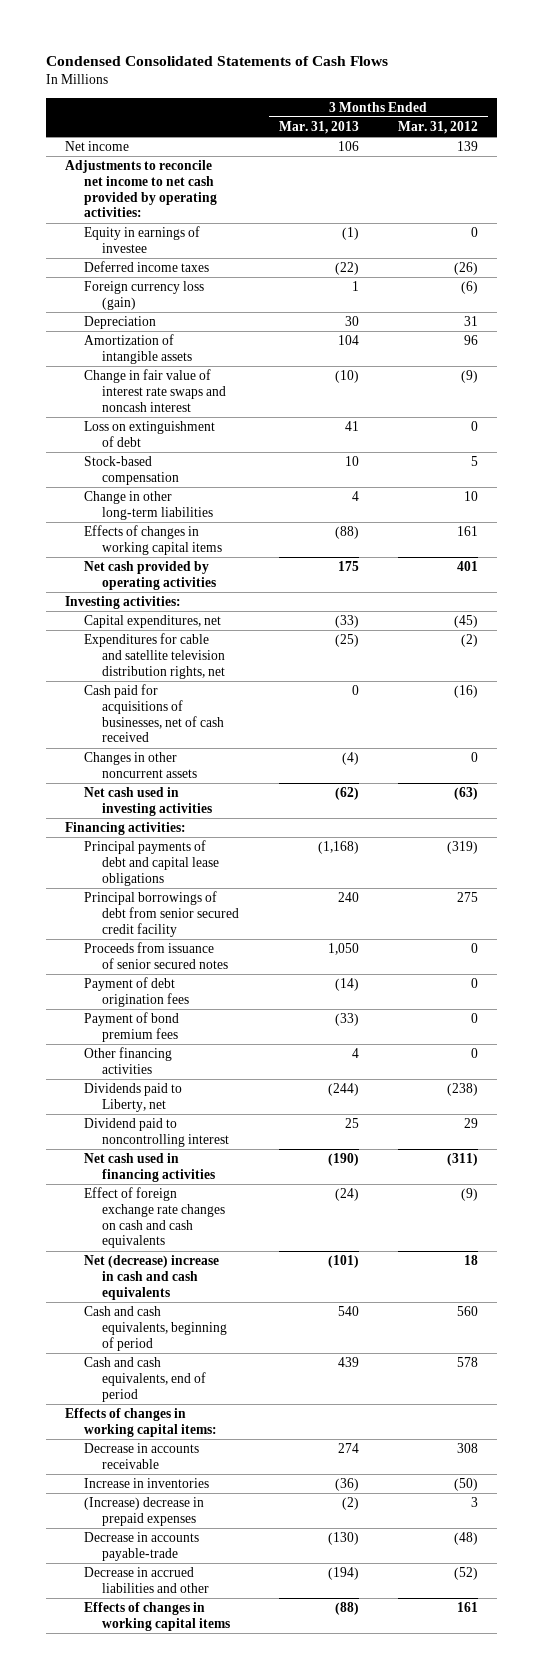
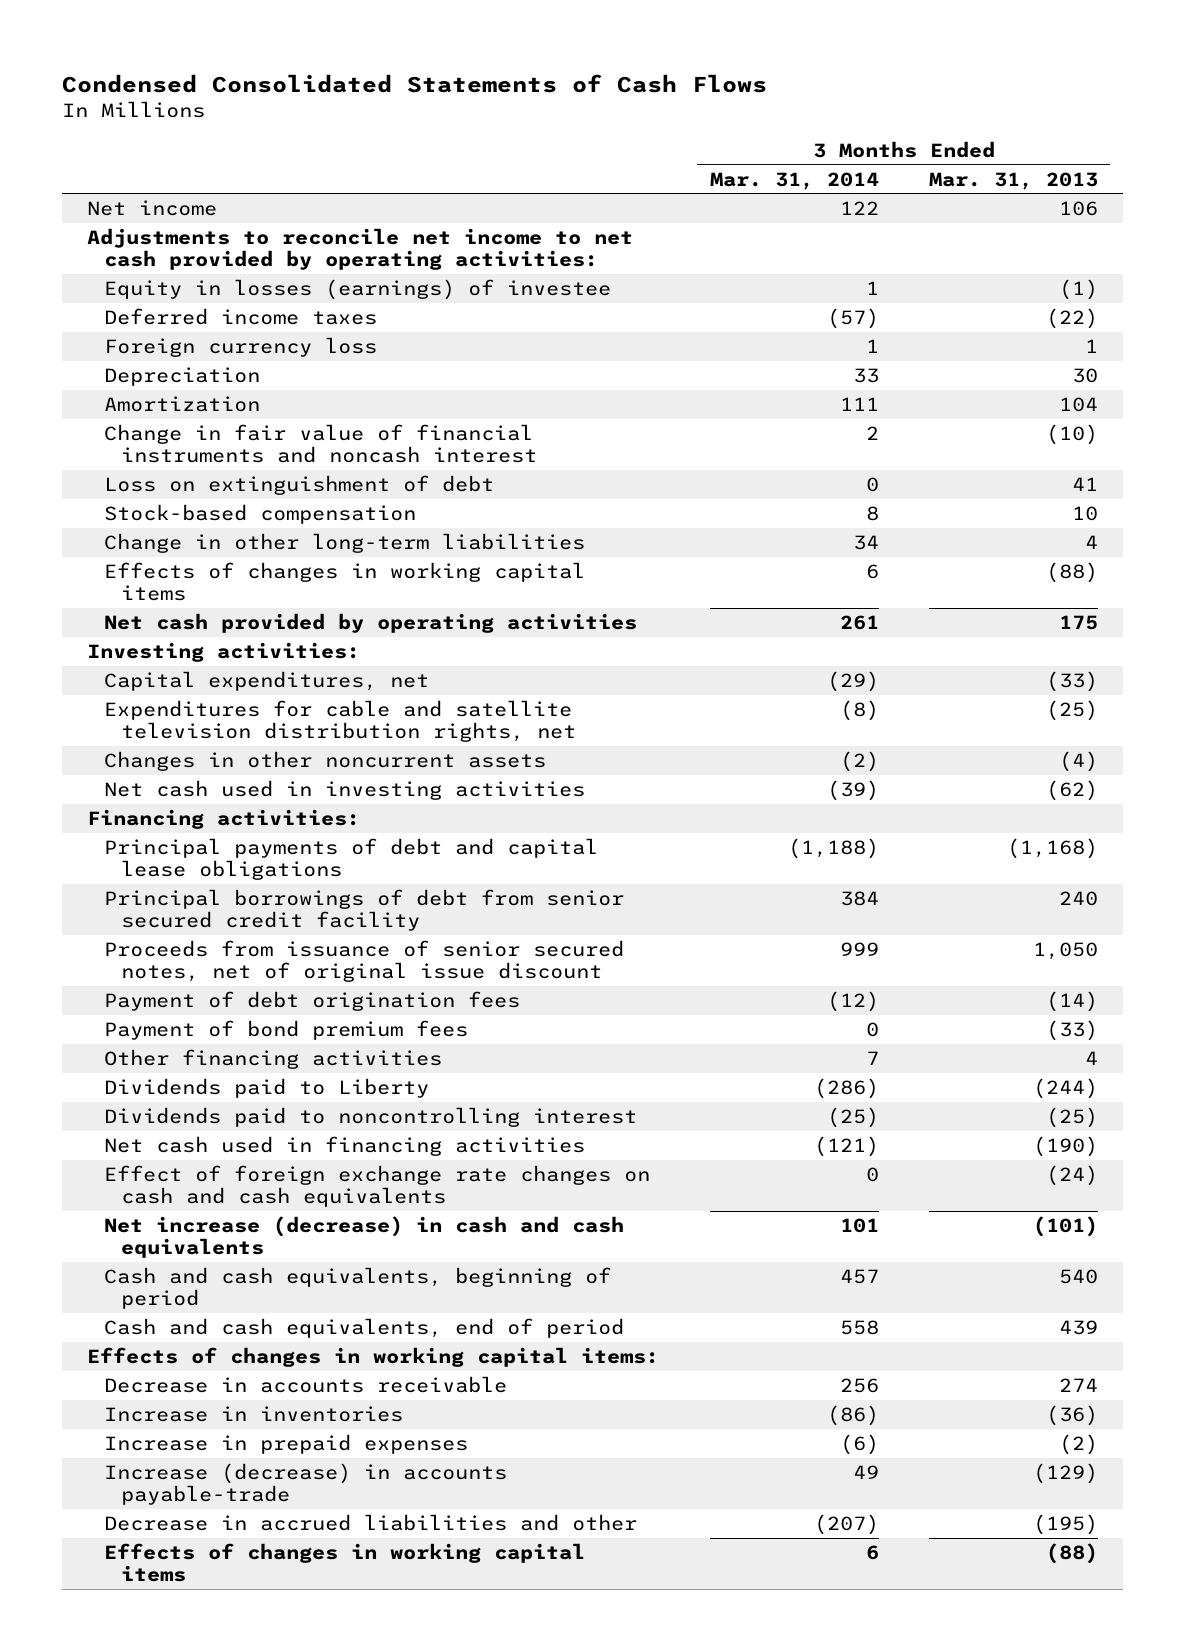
- | 3 Months Ended Mar. 31, 2013 | 3 Months Ended Mar. 31, 2012
+ | 3 Months Ended Mar. 31, 2014 | 3 Months Ended Mar. 31, 2013
- Equity in earnings of investee | (1) | 0
+ Equity in losses (earnings) of investee | 1 | (1)
- Foreign currency loss (gain) | 1 | (6)
+ Foreign currency loss | 1 | 1
- Amortization of intangible assets | 104 | 96
- Change in fair value of interest rate swaps and noncash interest | (10) | (9)
+ Amortization | 111 | 104
+ Change in fair value of financial instruments and noncash interest | 2 | (10)
- Cash paid for acquisitions of businesses, net of cash received | 0 | (16)
- Proceeds from issuance of senior secured notes | 1,050 | 0
+ Proceeds from issuance of senior secured notes, net of original issue discount | 999 | 1,050
- Dividends paid to Liberty, net | (244) | (238)
- Dividend paid to noncontrolling interest | 25 | 29
+ Dividends paid to Liberty | (286) | (244)
+ Dividends paid to noncontrolling interest | (25) | (25)
- Net (decrease) increase in cash and cash equivalents | (101) | 18
+ Net increase (decrease) in cash and cash equivalents | 101 | (101)
- (Increase) decrease in prepaid expenses | (2) | 3
- Decrease in accounts payable-trade | (130) | (48)
- Decrease in accrued liabilities and other | (194) | (52)
+ Increase in prepaid expenses | (6) | (2)
+ Increase (decrease) in accounts payable-trade | 49 | (129)
+ Decrease in accrued liabilities and other | (207) | (195)

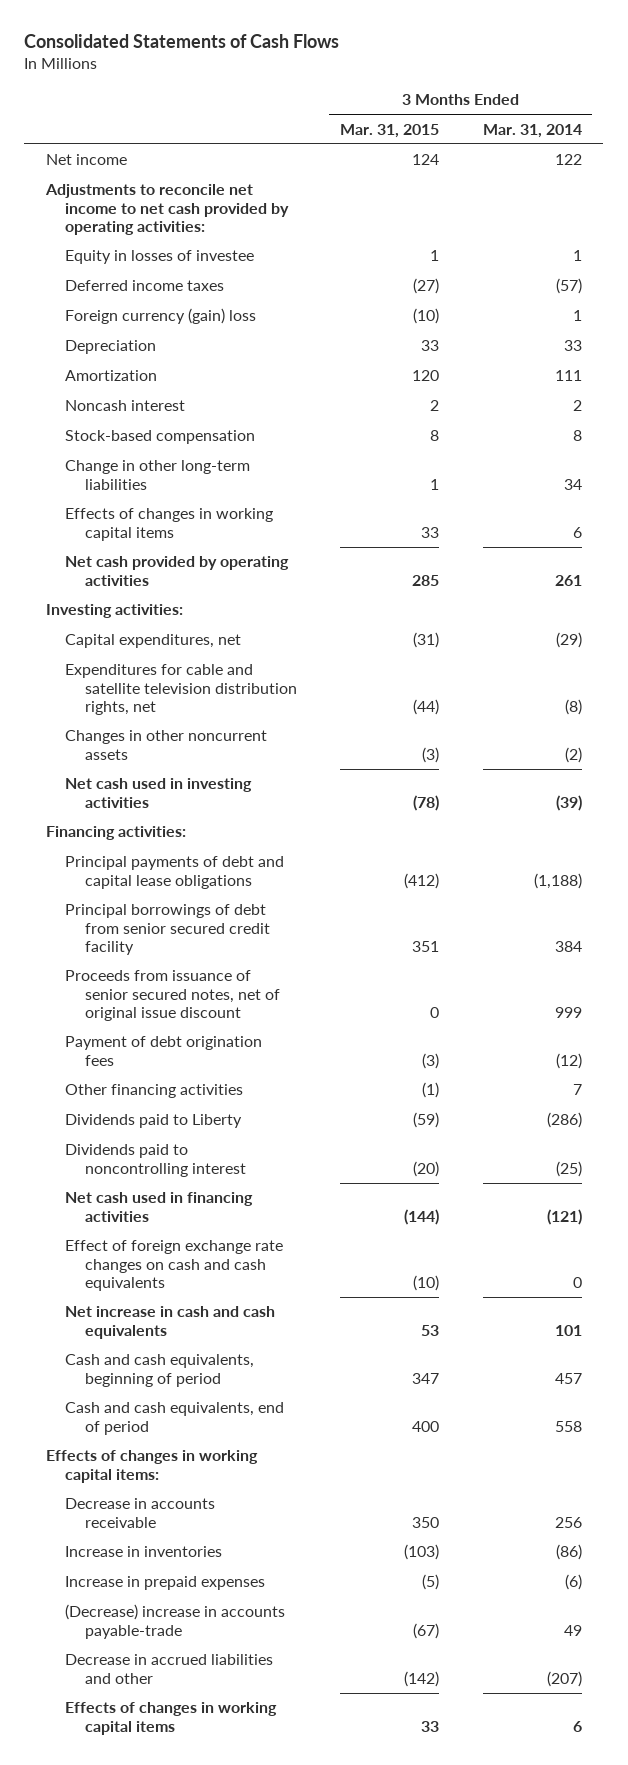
- Condensed Consolidated Statements of Cash Flows
+ Consolidated Statements of Cash Flows
- | 3 Months Ended Mar. 31, 2014 | 3 Months Ended Mar. 31, 2013
+ | 3 Months Ended Mar. 31, 2015 | 3 Months Ended Mar. 31, 2014
- Equity in losses (earnings) of investee | 1 | (1)
+ Equity in losses of investee | 1 | 1
- Foreign currency loss | 1 | 1
+ Foreign currency (gain) loss | (10) | 1
- Change in fair value of financial instruments and noncash interest | 2 | (10)
- Loss on extinguishment of debt | 0 | 41
+ Noncash interest | 2 | 2
- Payment of bond premium fees | 0 | (33)
- Net increase (decrease) in cash and cash equivalents | 101 | (101)
+ Net increase in cash and cash equivalents | 53 | 101
- Increase (decrease) in accounts payable-trade | 49 | (129)
+ (Decrease) increase in accounts payable-trade | (67) | 49

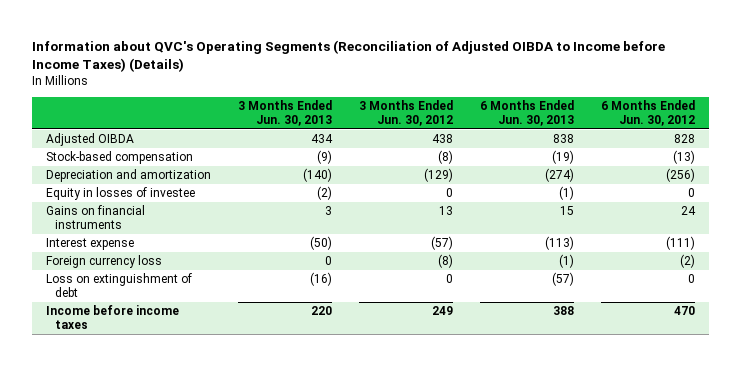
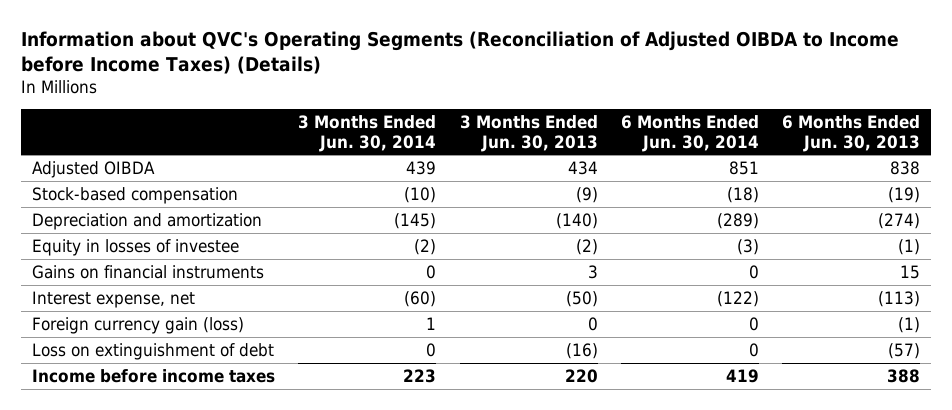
- | 3 Months Ended Jun. 30, 2013 | 3 Months Ended Jun. 30, 2012 | 6 Months Ended Jun. 30, 2013 | 6 Months Ended Jun. 30, 2012
+ | 3 Months Ended Jun. 30, 2014 | 3 Months Ended Jun. 30, 2013 | 6 Months Ended Jun. 30, 2014 | 6 Months Ended Jun. 30, 2013
- Interest expense | (50) | (57) | (113) | (111)
- Foreign currency loss | 0 | (8) | (1) | (2)
+ Interest expense, net | (60) | (50) | (122) | (113)
+ Foreign currency gain (loss) | 1 | 0 | 0 | (1)

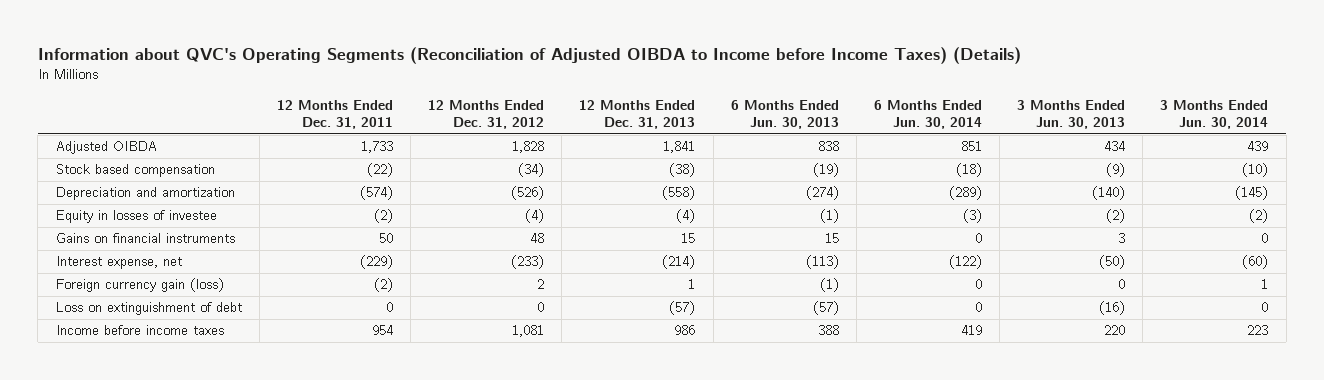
- | 3 Months Ended Jun. 30, 2014 | 3 Months Ended Jun. 30, 2013 | 6 Months Ended Jun. 30, 2014 | 6 Months Ended Jun. 30, 2013
+ | 12 Months Ended Dec. 31, 2011 | 12 Months Ended Dec. 31, 2012 | 12 Months Ended Dec. 31, 2013 | 6 Months Ended Jun. 30, 2013 | 6 Months Ended Jun. 30, 2014 | 3 Months Ended Jun. 30, 2013 | 3 Months Ended Jun. 30, 2014
- Stock-based compensation | (10) | (9) | (18) | (19)
+ Stock based compensation | (22) | (34) | (38) | (19) | (18) | (9) | (10)

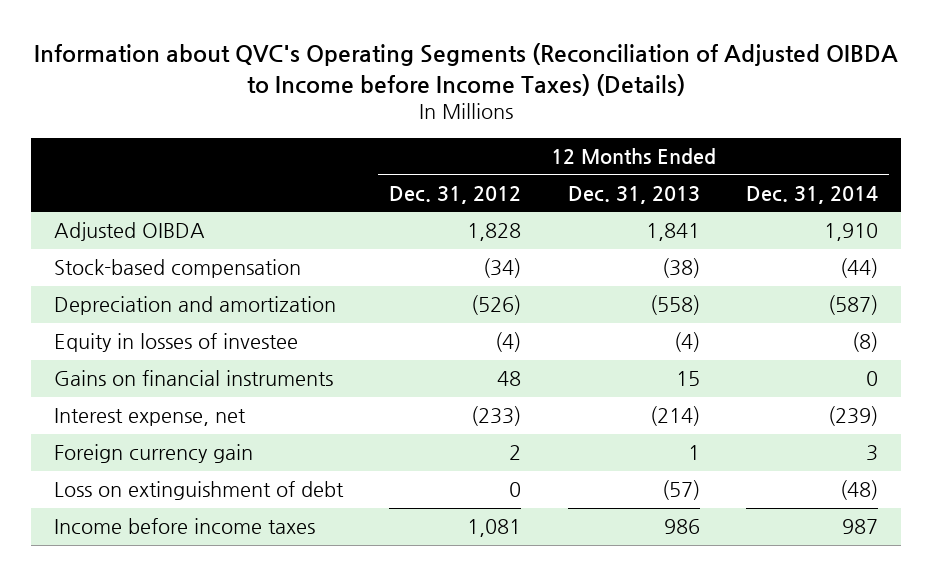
- | 12 Months Ended Dec. 31, 2011 | 12 Months Ended Dec. 31, 2012 | 12 Months Ended Dec. 31, 2013 | 6 Months Ended Jun. 30, 2013 | 6 Months Ended Jun. 30, 2014 | 3 Months Ended Jun. 30, 2013 | 3 Months Ended Jun. 30, 2014
+ | 12 Months Ended Dec. 31, 2012 | 12 Months Ended Dec. 31, 2013 | 12 Months Ended Dec. 31, 2014
- Stock based compensation | (22) | (34) | (38) | (19) | (18) | (9) | (10)
+ Stock-based compensation | (34) | (38) | (44)
- Foreign currency gain (loss) | (2) | 2 | 1 | (1) | 0 | 0 | 1
+ Foreign currency gain | 2 | 1 | 3

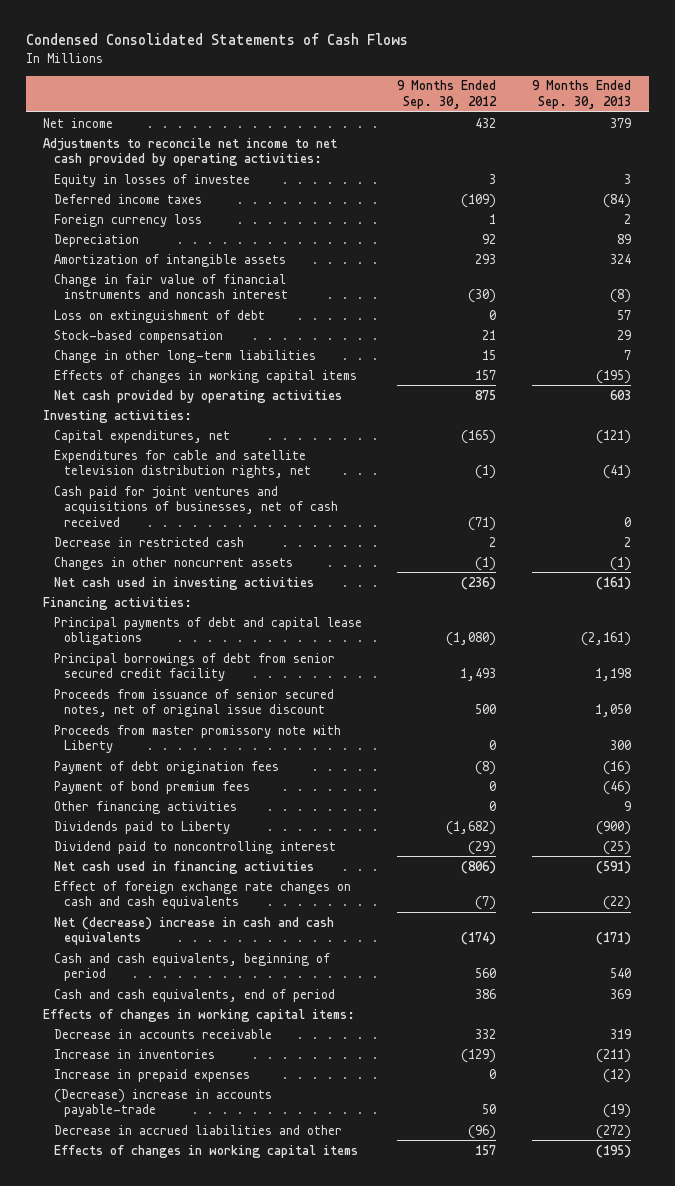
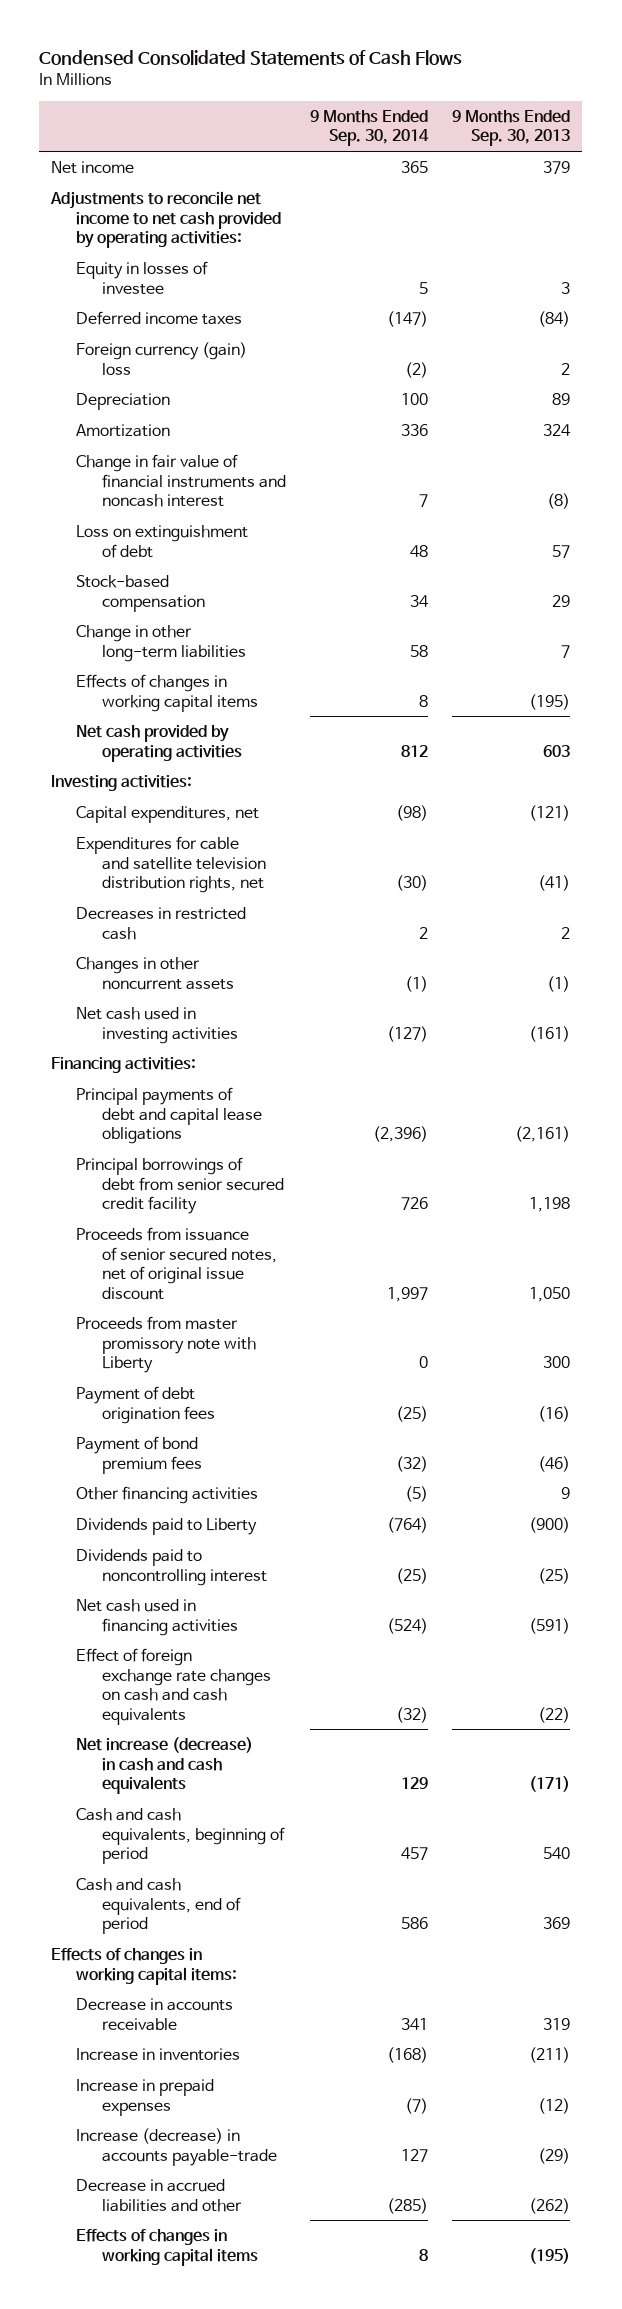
- | 9 Months Ended Sep. 30, 2012 | 9 Months Ended Sep. 30, 2013
+ | 9 Months Ended Sep. 30, 2014 | 9 Months Ended Sep. 30, 2013
- Foreign currency loss | 1 | 2
+ Foreign currency (gain) loss | (2) | 2
- Amortization of intangible assets | 293 | 324
+ Amortization | 336 | 324
- Cash paid for joint ventures and acquisitions of businesses, net of cash received | (71) | 0
- Decrease in restricted cash | 2 | 2
+ Decreases in restricted cash | 2 | 2
- Dividend paid to noncontrolling interest | (29) | (25)
+ Dividends paid to noncontrolling interest | (25) | (25)
- Net (decrease) increase in cash and cash equivalents | (174) | (171)
+ Net increase (decrease) in cash and cash equivalents | 129 | (171)
- (Decrease) increase in accounts payable-trade | 50 | (19)
- Decrease in accrued liabilities and other | (96) | (272)
+ Increase (decrease) in accounts payable-trade | 127 | (29)
+ Decrease in accrued liabilities and other | (285) | (262)

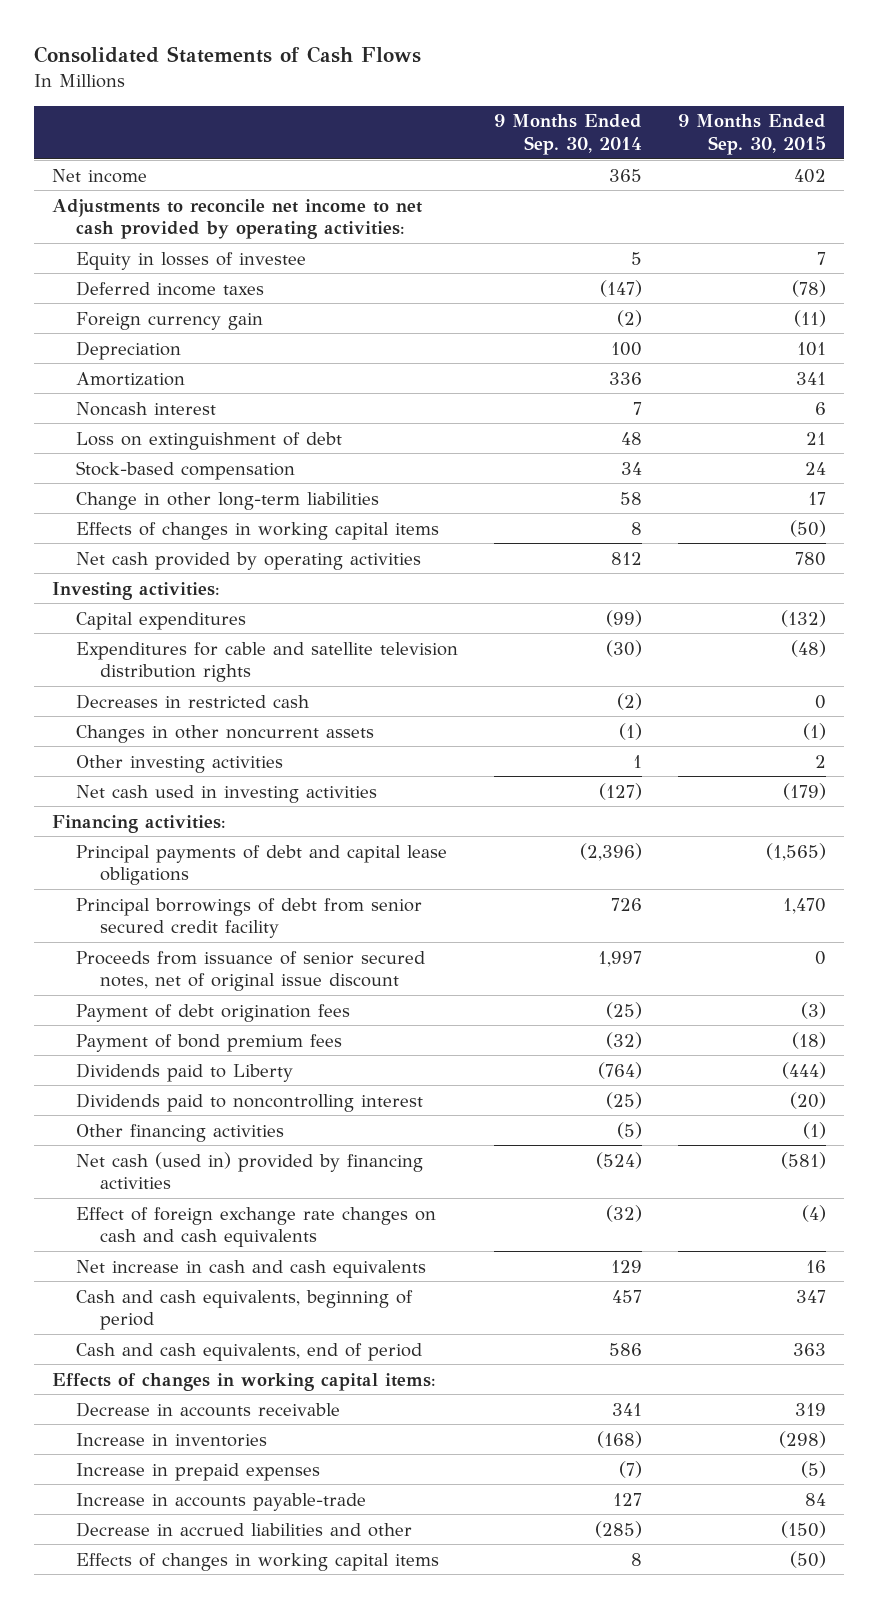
- Condensed Consolidated Statements of Cash Flows
+ Consolidated Statements of Cash Flows
- | 9 Months Ended Sep. 30, 2014 | 9 Months Ended Sep. 30, 2013
+ | 9 Months Ended Sep. 30, 2014 | 9 Months Ended Sep. 30, 2015
- Foreign currency (gain) loss | (2) | 2
+ Foreign currency gain | (2) | (11)
- Change in fair value of financial instruments and noncash interest | 7 | (8)
+ Noncash interest | 7 | 6
- Capital expenditures, net | (98) | (121)
- Expenditures for cable and satellite television distribution rights, net | (30) | (41)
- Decreases in restricted cash | 2 | 2
+ Capital expenditures | (99) | (132)
+ Expenditures for cable and satellite television distribution rights | (30) | (48)
+ Decreases in restricted cash | (2) | 0
+ Other investing activities | 1 | 2
- Proceeds from master promissory note with Liberty | 0 | 300
- Net cash used in financing activities | (524) | (591)
moved down: Other financing activities | (5) | (1)
+ Net cash (used in) provided by financing activities | (524) | (581)
- Net increase (decrease) in cash and cash equivalents | 129 | (171)
+ Net increase in cash and cash equivalents | 129 | 16
- Increase (decrease) in accounts payable-trade | 127 | (29)
+ Increase in accounts payable-trade | 127 | 84

